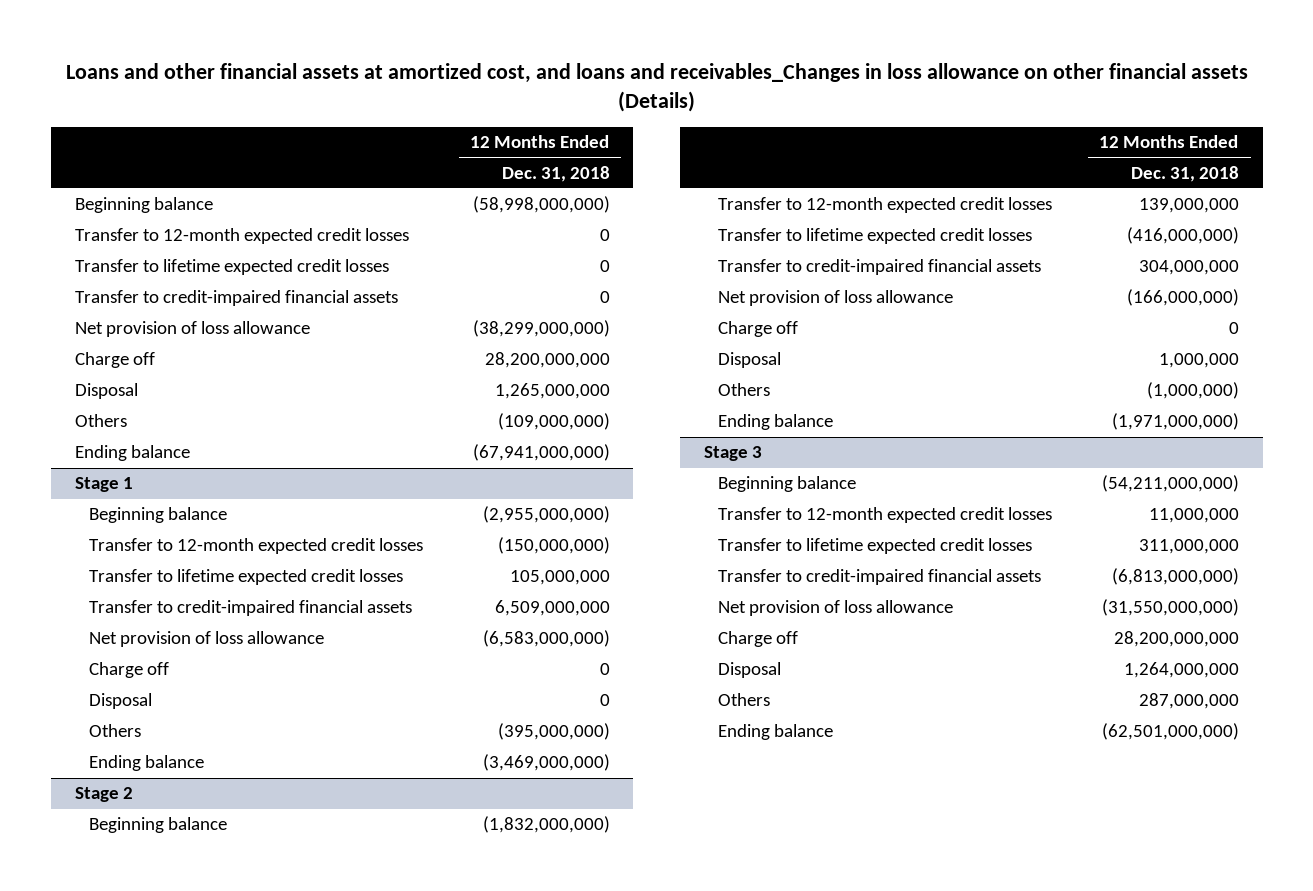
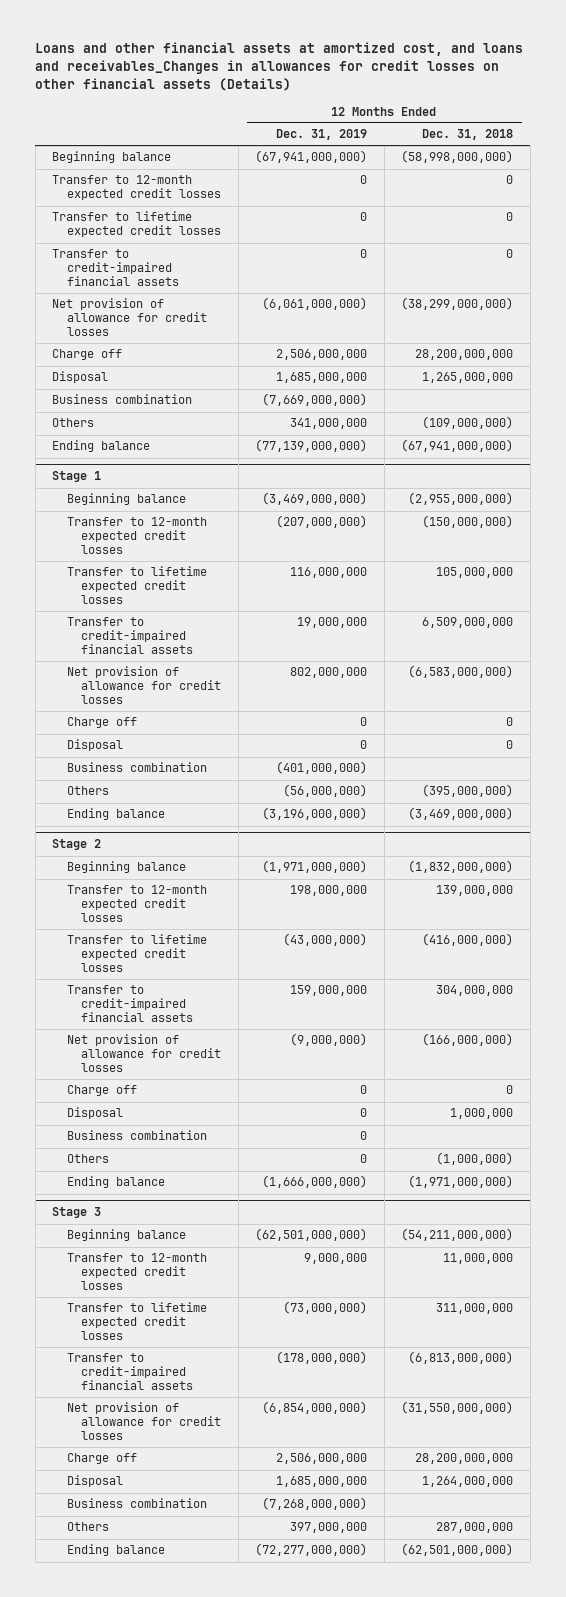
- Loans and other financial assets at amortized cost, and loans and receivables_Changes in loss allowance on other financial assets (Details)
+ Loans and other financial assets at amortized cost, and loans and receivables_Changes in allowances for credit losses on other financial assets (Details)
- | 12 Months Ended Dec. 31, 2018
+ | 12 Months Ended Dec. 31, 2019 | 12 Months Ended Dec. 31, 2018
- Net provision of loss allowance | (38,299,000,000)
+ Net provision of allowance for credit losses | (6,061,000,000) | (38,299,000,000)
+ Business combination | (7,669,000,000) |
@ Stage 1
- Net provision of loss allowance | (6,583,000,000)
+ Net provision of allowance for credit losses | 802,000,000 | (6,583,000,000)
+ Business combination | (401,000,000) |
@ Stage 2
- Net provision of loss allowance | (166,000,000)
+ Net provision of allowance for credit losses | (9,000,000) | (166,000,000)
+ Business combination | 0 |
@ Stage 3
- Net provision of loss allowance | (31,550,000,000)
+ Net provision of allowance for credit losses | (6,854,000,000) | (31,550,000,000)
+ Business combination | (7,268,000,000) |

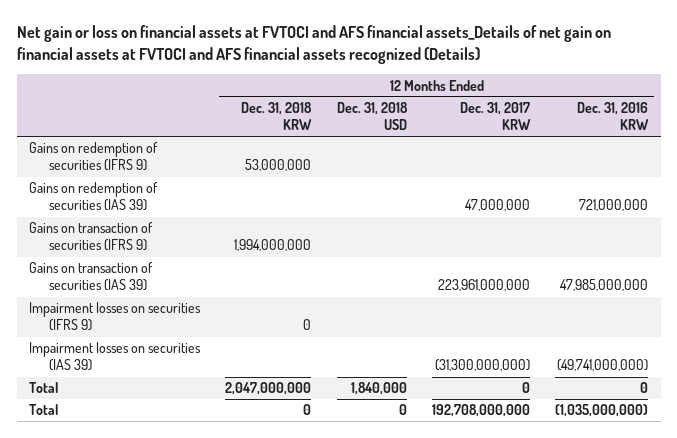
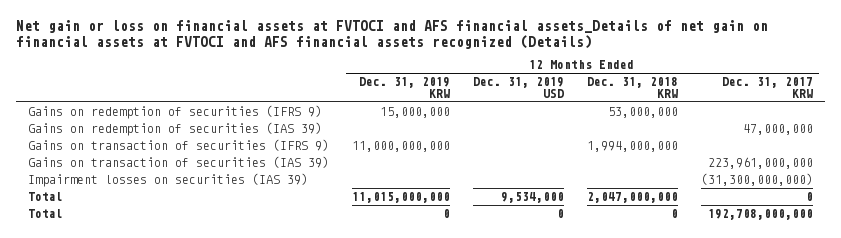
- | 12 Months Ended Dec. 31, 2018 KRW | 12 Months Ended Dec. 31, 2018 USD | 12 Months Ended Dec. 31, 2017 KRW | 12 Months Ended Dec. 31, 2016 KRW
+ | 12 Months Ended Dec. 31, 2019 KRW | 12 Months Ended Dec. 31, 2019 USD | 12 Months Ended Dec. 31, 2018 KRW | 12 Months Ended Dec. 31, 2017 KRW
- Impairment losses on securities (IFRS 9) | 0 | | |

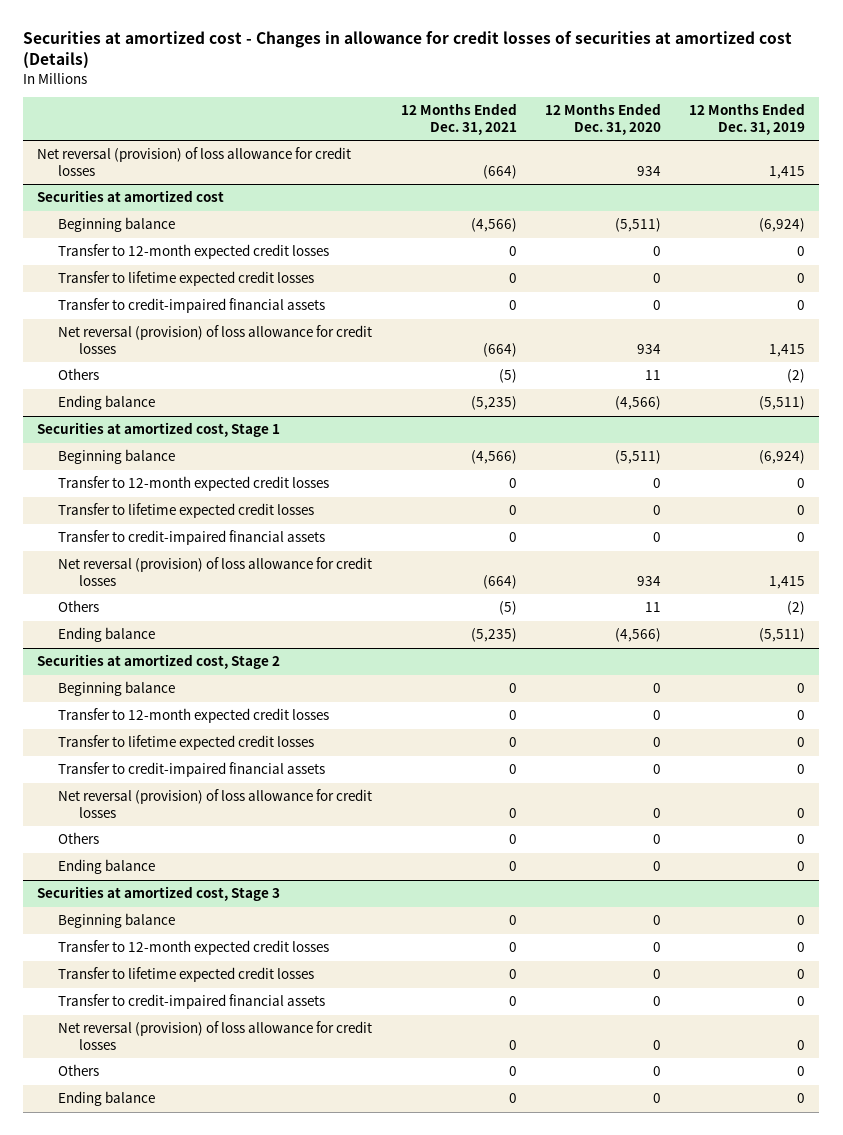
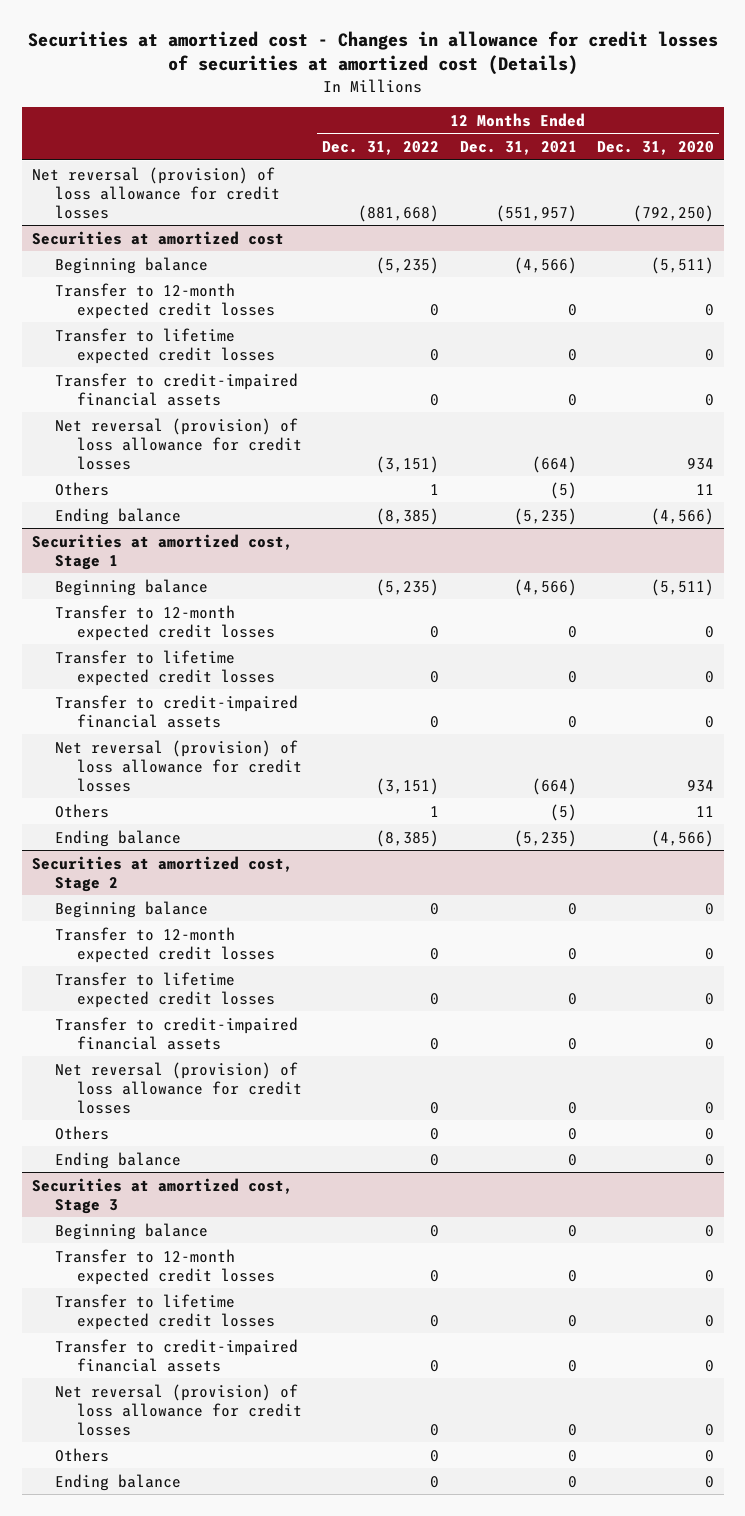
- | 12 Months Ended Dec. 31, 2021 | 12 Months Ended Dec. 31, 2020 | 12 Months Ended Dec. 31, 2019
+ | 12 Months Ended Dec. 31, 2022 | 12 Months Ended Dec. 31, 2021 | 12 Months Ended Dec. 31, 2020
- Net reversal (provision) of loss allowance for credit losses | (664) | 934 | 1,415
+ Net reversal (provision) of loss allowance for credit losses | (881,668) | (551,957) | (792,250)

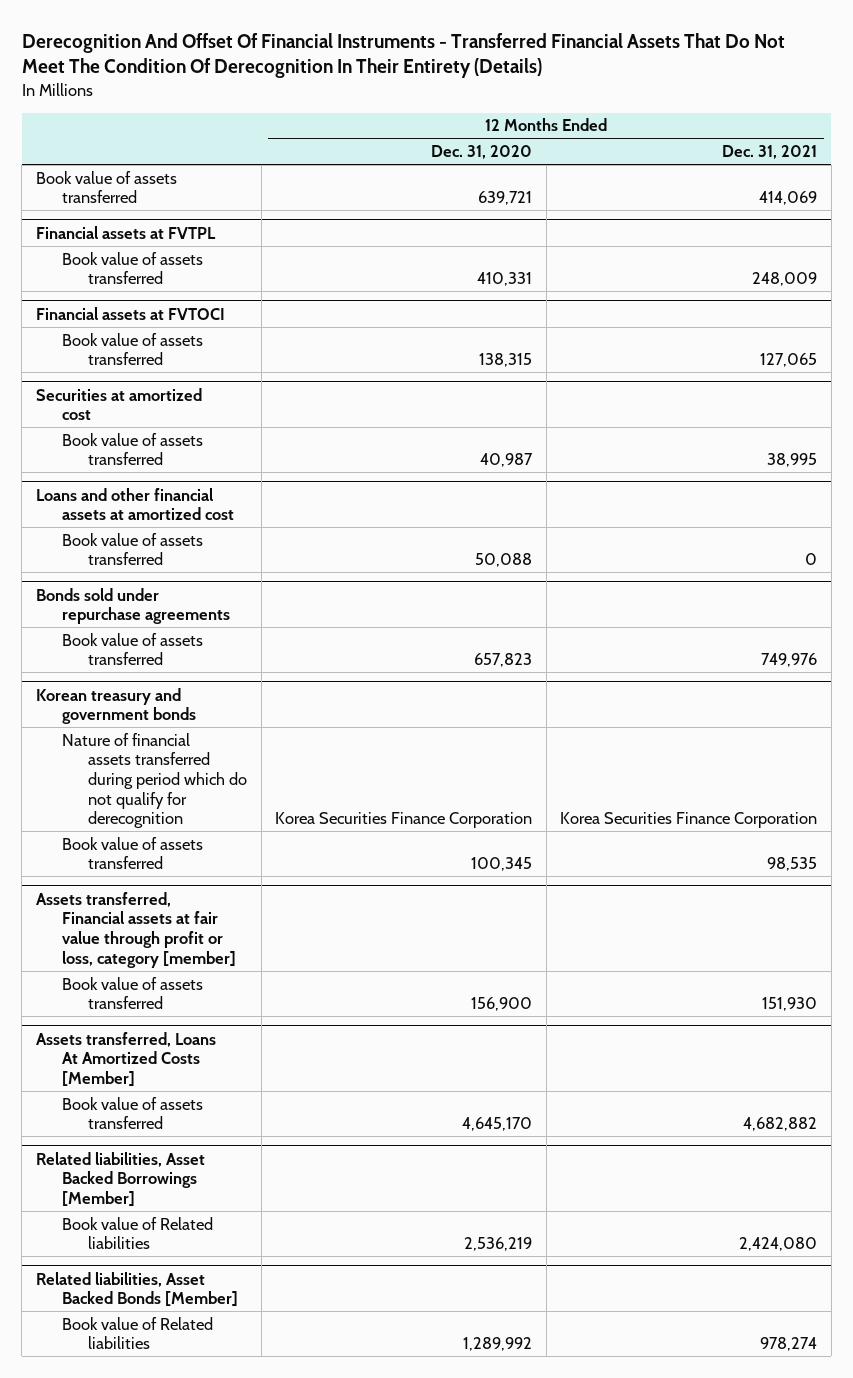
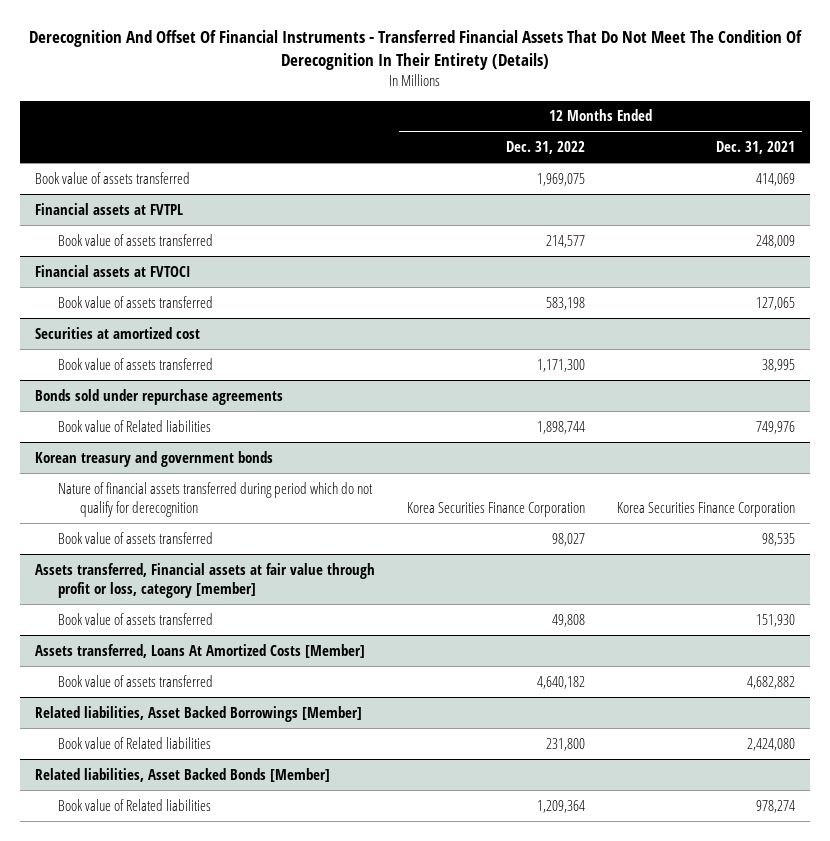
- | 12 Months Ended Dec. 31, 2020 | 12 Months Ended Dec. 31, 2021
+ | 12 Months Ended Dec. 31, 2022 | 12 Months Ended Dec. 31, 2021
- Loans and other financial assets at amortized cost
- Book value of assets transferred | 50,088 | 0
@ Bonds sold under repurchase agreements
- Book value of assets transferred | 657,823 | 749,976
+ Book value of Related liabilities | 1,898,744 | 749,976

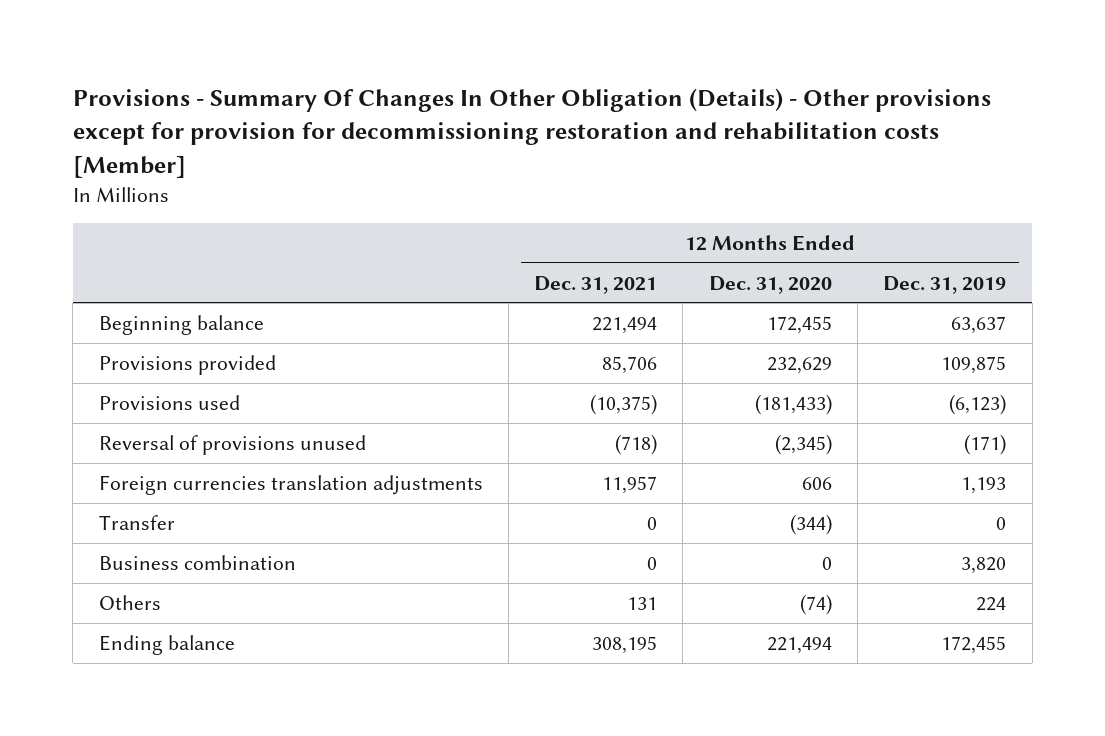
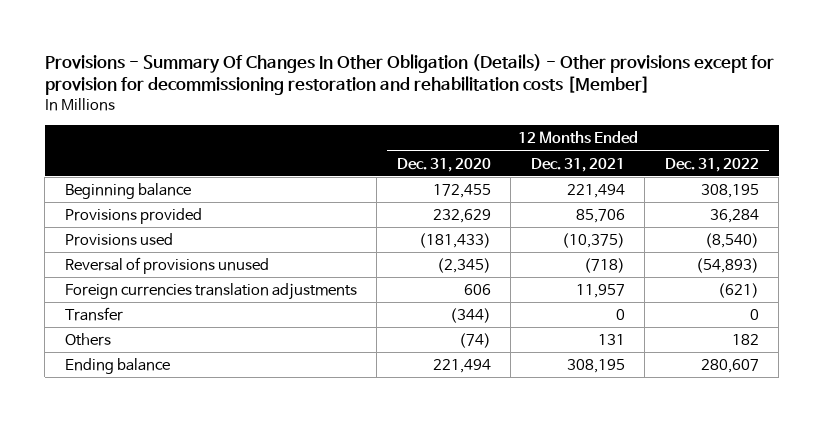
- | 12 Months Ended Dec. 31, 2021 | 12 Months Ended Dec. 31, 2020 | 12 Months Ended Dec. 31, 2019
+ | 12 Months Ended Dec. 31, 2020 | 12 Months Ended Dec. 31, 2021 | 12 Months Ended Dec. 31, 2022
- Business combination | 0 | 0 | 3,820

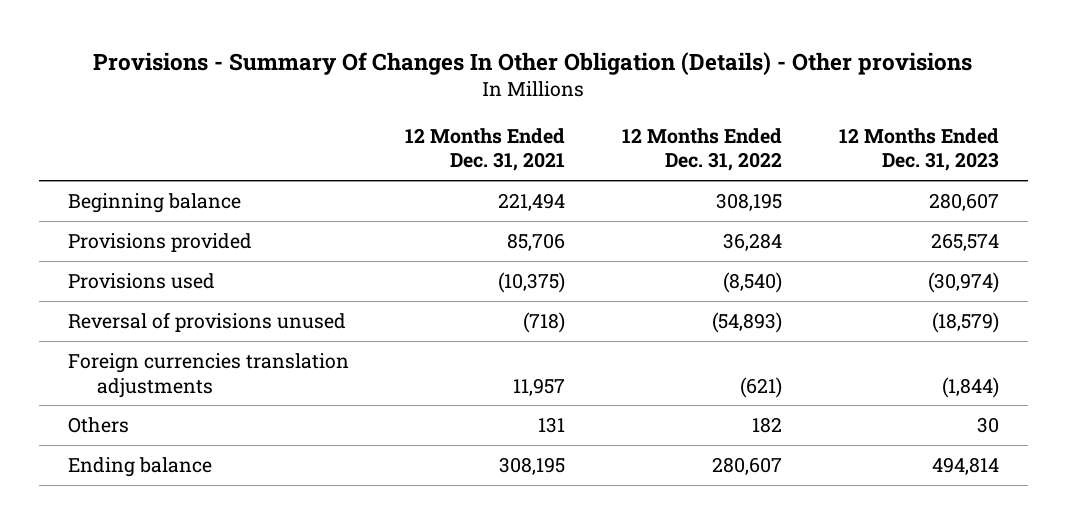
- Provisions - Summary Of Changes In Other Obligation (Details) - Other provisions except for provision for decommissioning restoration and rehabilitation costs [Member]
+ Provisions - Summary Of Changes In Other Obligation (Details) - Other provisions
- | 12 Months Ended Dec. 31, 2020 | 12 Months Ended Dec. 31, 2021 | 12 Months Ended Dec. 31, 2022
+ | 12 Months Ended Dec. 31, 2021 | 12 Months Ended Dec. 31, 2022 | 12 Months Ended Dec. 31, 2023
- Transfer | (344) | 0 | 0

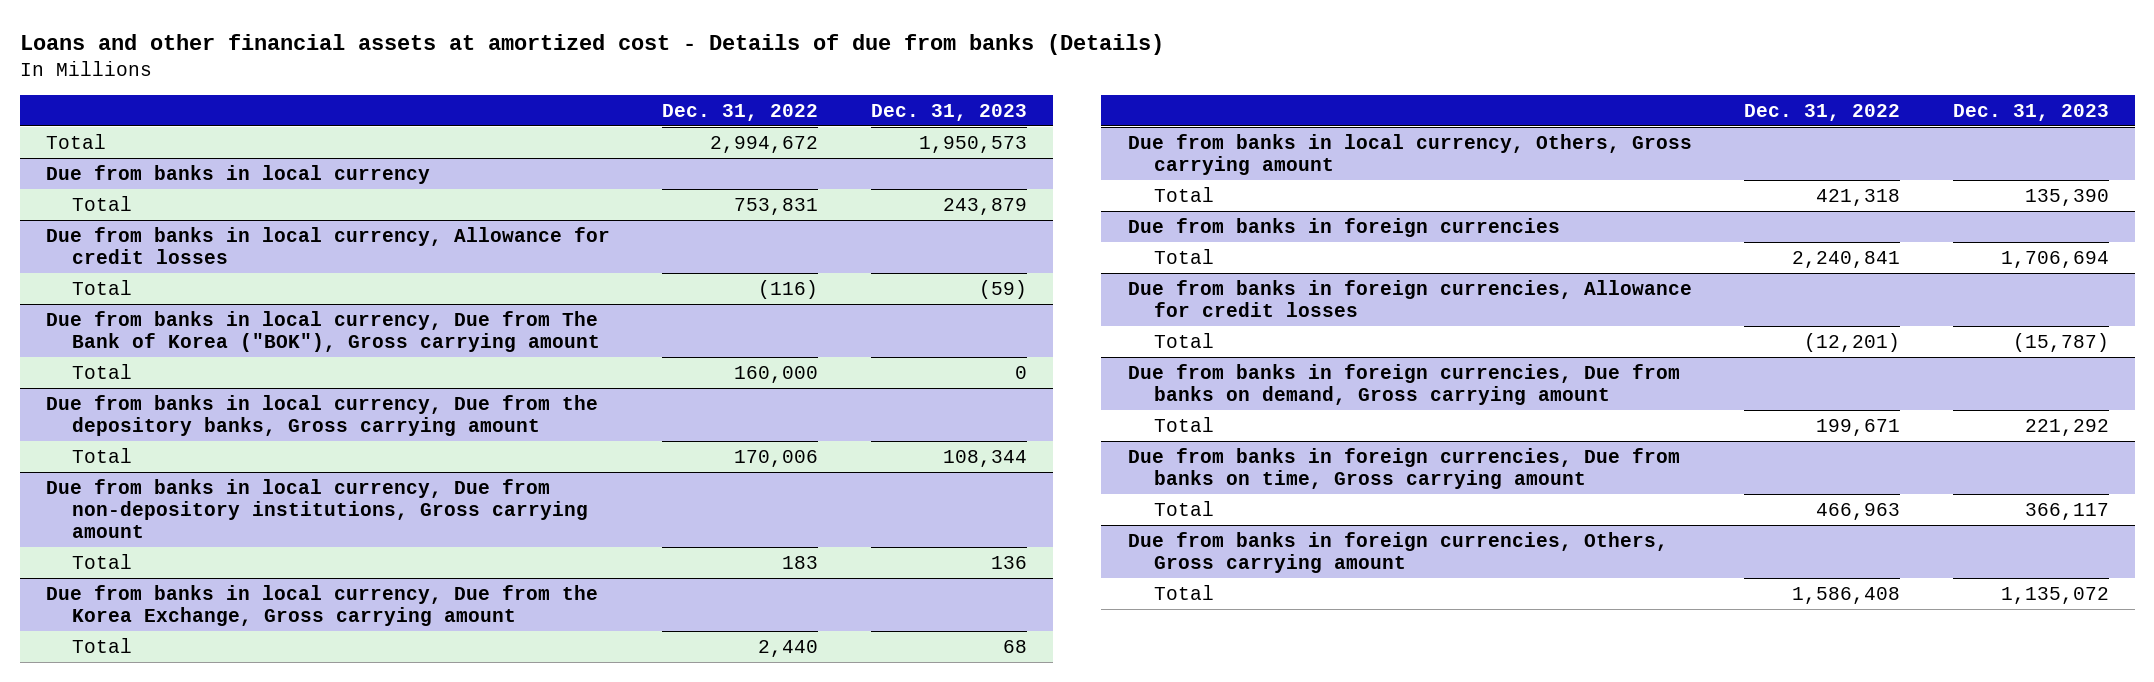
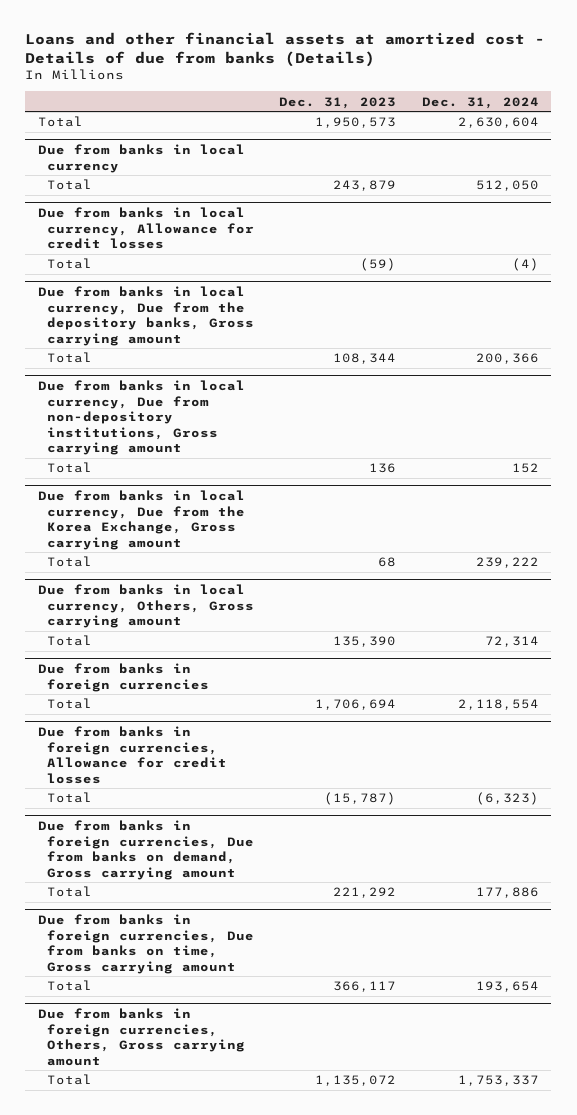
- | Dec. 31, 2022 | Dec. 31, 2023
+ | Dec. 31, 2023 | Dec. 31, 2024
- Due from banks in local currency, Due from The Bank of Korea ("BOK"), Gross carrying amount
- Total | 160,000 | 0

